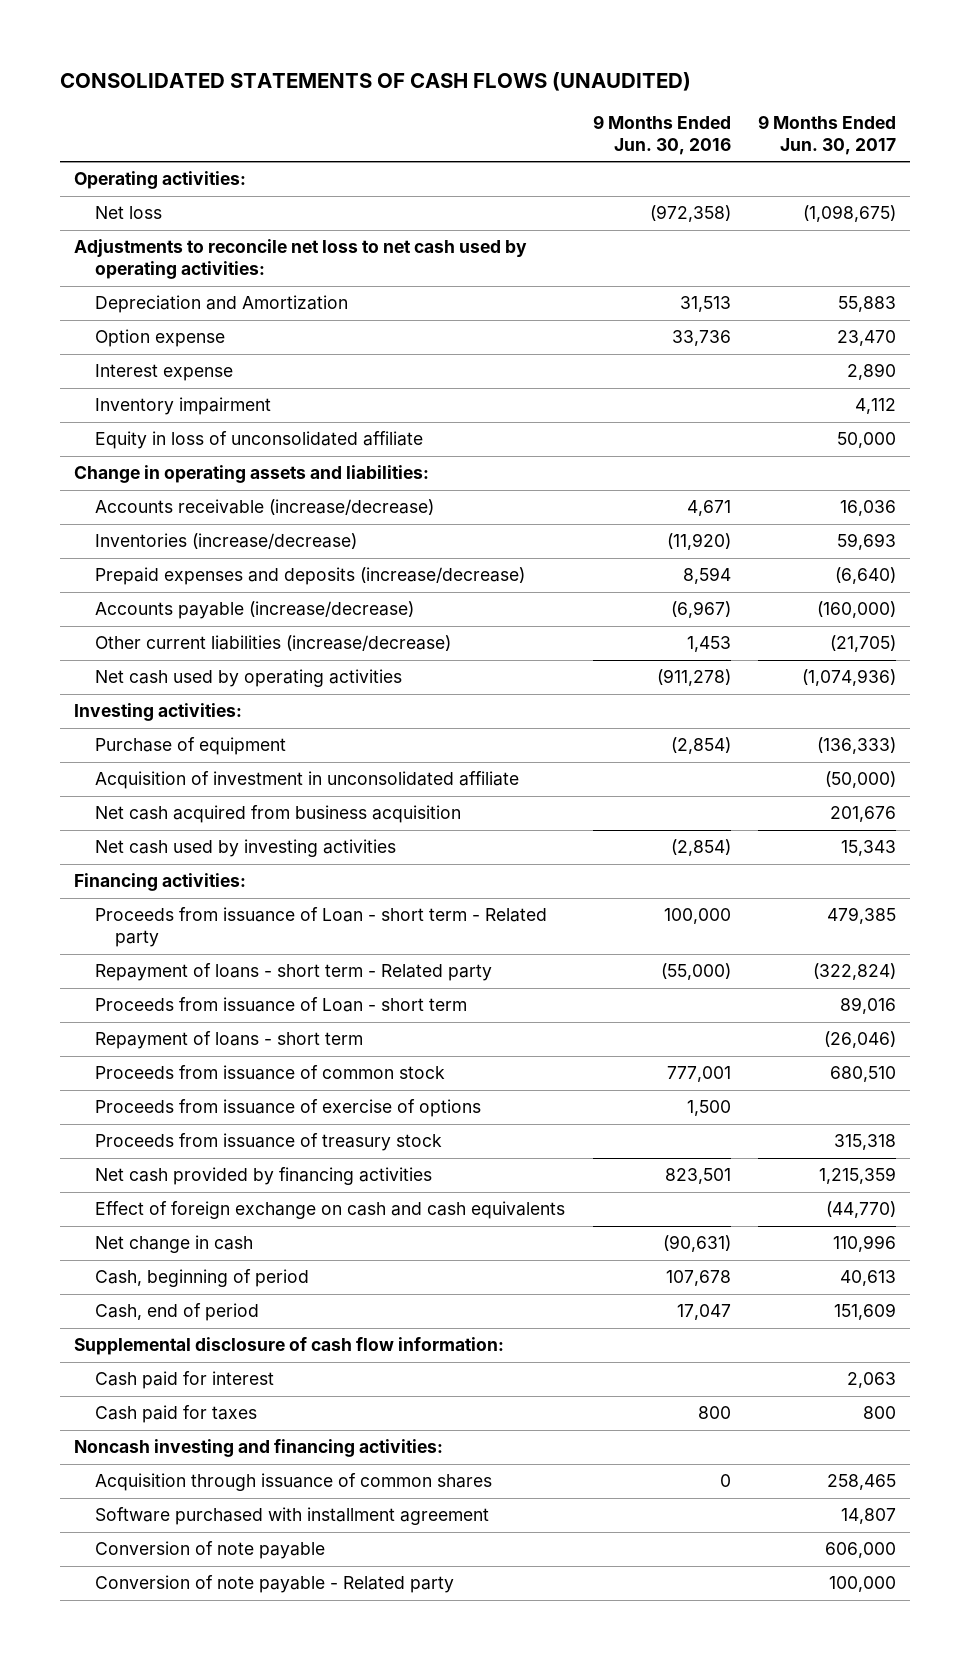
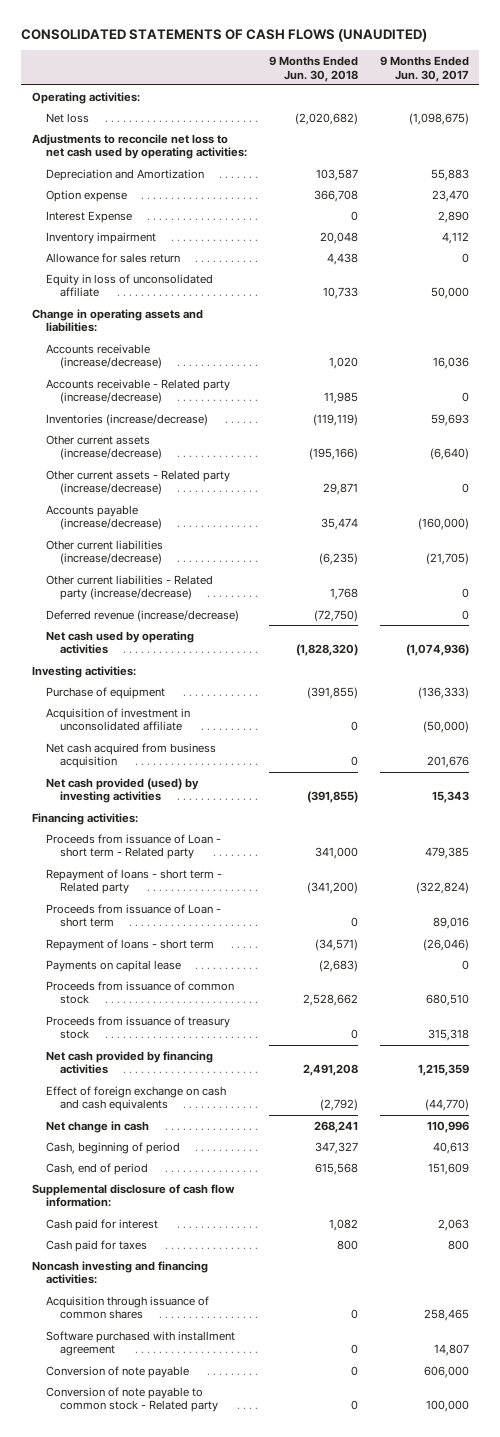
- | 9 Months Ended Jun. 30, 2016 | 9 Months Ended Jun. 30, 2017
+ | 9 Months Ended Jun. 30, 2018 | 9 Months Ended Jun. 30, 2017
- Interest expense | | 2,890
+ Interest Expense | 0 | 2,890
+ Allowance for sales return | 4,438 | 0
+ Accounts receivable - Related party (increase/decrease) | 11,985 | 0
- Prepaid expenses and deposits (increase/decrease) | 8,594 | (6,640)
+ Other current assets (increase/decrease) | (195,166) | (6,640)
+ Other current assets - Related party (increase/decrease) | 29,871 | 0
+ Other current liabilities - Related party (increase/decrease) | 1,768 | 0
+ Deferred revenue (increase/decrease) | (72,750) | 0
- Net cash used by investing activities | (2,854) | 15,343
+ Net cash provided (used) by investing activities | (391,855) | 15,343
+ Payments on capital lease | (2,683) | 0
- Proceeds from issuance of exercise of options | 1,500 |
- Conversion of note payable - Related party | | 100,000
+ Conversion of note payable to common stock - Related party | 0 | 100,000

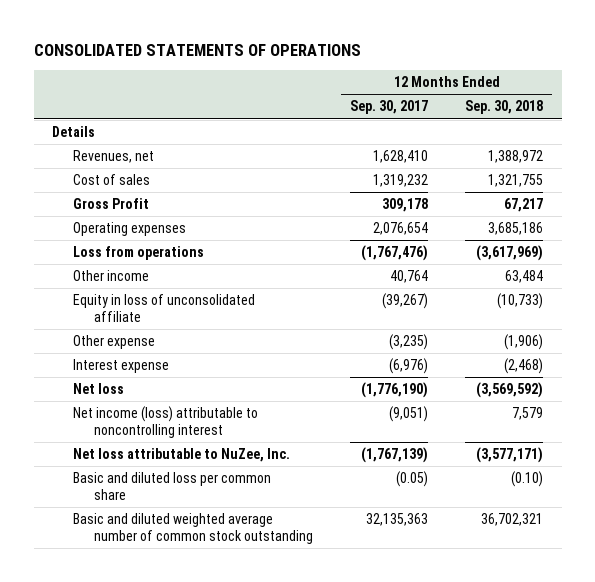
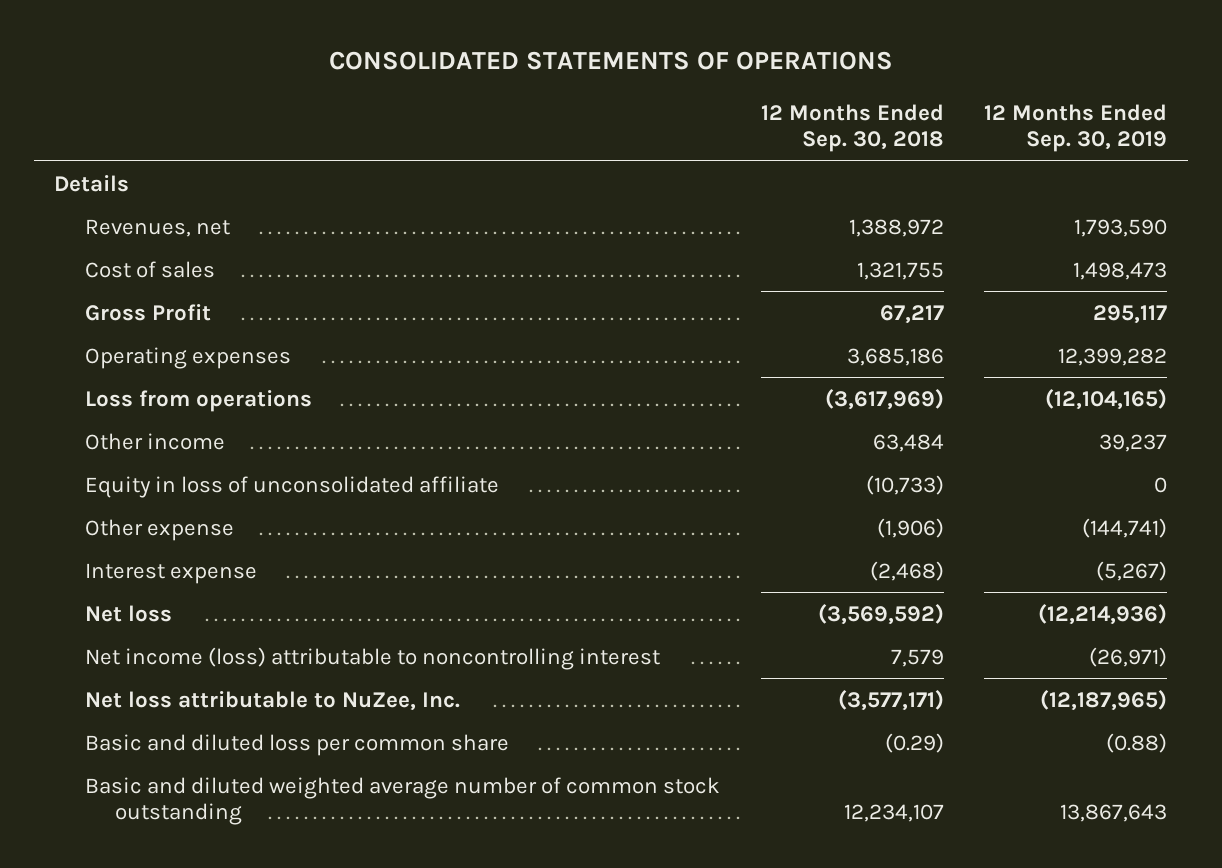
- | 12 Months Ended Sep. 30, 2017 | 12 Months Ended Sep. 30, 2018
+ | 12 Months Ended Sep. 30, 2018 | 12 Months Ended Sep. 30, 2019
- Basic and diluted loss per common share | (0.05) | (0.10)
- Basic and diluted weighted average number of common stock outstanding | 32,135,363 | 36,702,321
+ Basic and diluted loss per common share | (0.29) | (0.88)
+ Basic and diluted weighted average number of common stock outstanding | 12,234,107 | 13,867,643

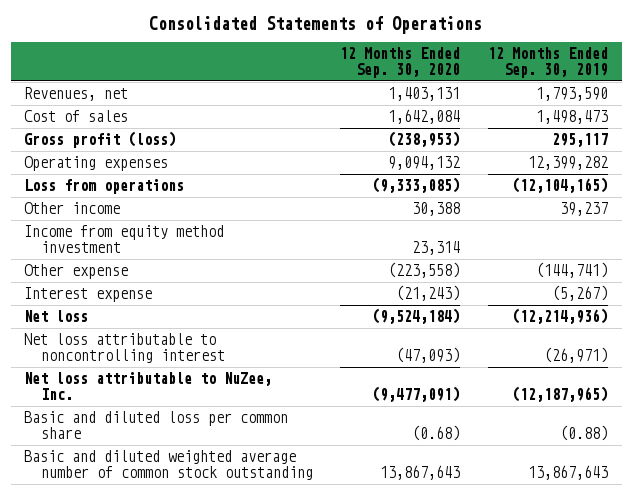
- CONSOLIDATED STATEMENTS OF OPERATIONS
+ Consolidated Statements of Operations
- | 12 Months Ended Sep. 30, 2018 | 12 Months Ended Sep. 30, 2019
+ | 12 Months Ended Sep. 30, 2020 | 12 Months Ended Sep. 30, 2019
- Details
- Gross Profit | 67,217 | 295,117
+ Gross profit (loss) | (238,953) | 295,117
- Equity in loss of unconsolidated affiliate | (10,733) | 0
+ Income from equity method investment | 23,314 |
- Net income (loss) attributable to noncontrolling interest | 7,579 | (26,971)
+ Net loss attributable to noncontrolling interest | (47,093) | (26,971)

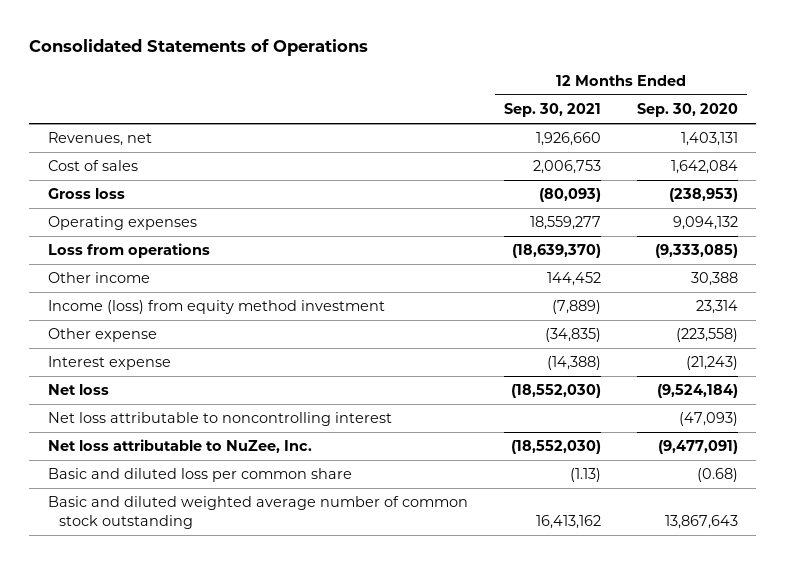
- | 12 Months Ended Sep. 30, 2020 | 12 Months Ended Sep. 30, 2019
+ | 12 Months Ended Sep. 30, 2021 | 12 Months Ended Sep. 30, 2020
- Gross profit (loss) | (238,953) | 295,117
+ Gross loss | (80,093) | (238,953)
- Income from equity method investment | 23,314 |
+ Income (loss) from equity method investment | (7,889) | 23,314

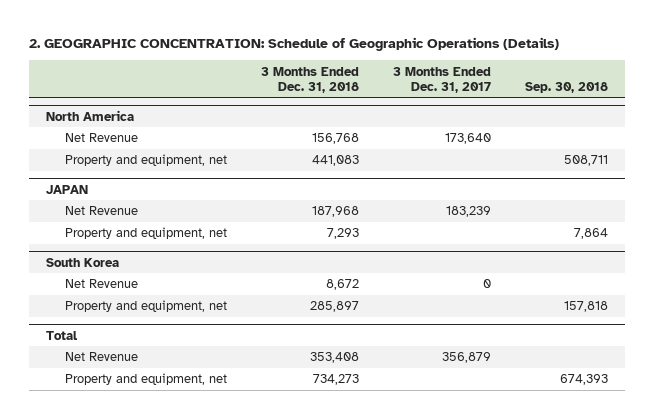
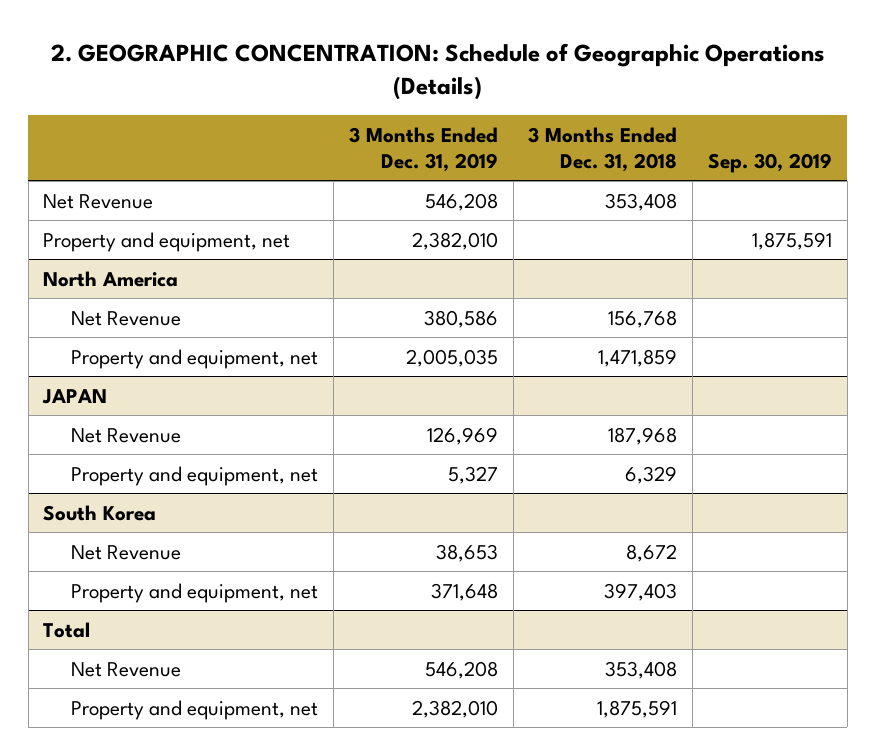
- | 3 Months Ended Dec. 31, 2018 | 3 Months Ended Dec. 31, 2017 | Sep. 30, 2018
+ | 3 Months Ended Dec. 31, 2019 | 3 Months Ended Dec. 31, 2018 | Sep. 30, 2019
+ Net Revenue | 546,208 | 353,408 |
+ Property and equipment, net | 2,382,010 | | 1,875,591
@ North America
- Property and equipment, net | 441,083 | | 508,711
+ Property and equipment, net | 2,005,035 | 1,471,859 |
@ JAPAN
- Property and equipment, net | 7,293 | | 7,864
+ Property and equipment, net | 5,327 | 6,329 |
@ South Korea
- Property and equipment, net | 285,897 | | 157,818
+ Property and equipment, net | 371,648 | 397,403 |
@ Total
- Property and equipment, net | 734,273 | | 674,393
+ Property and equipment, net | 2,382,010 | 1,875,591 |

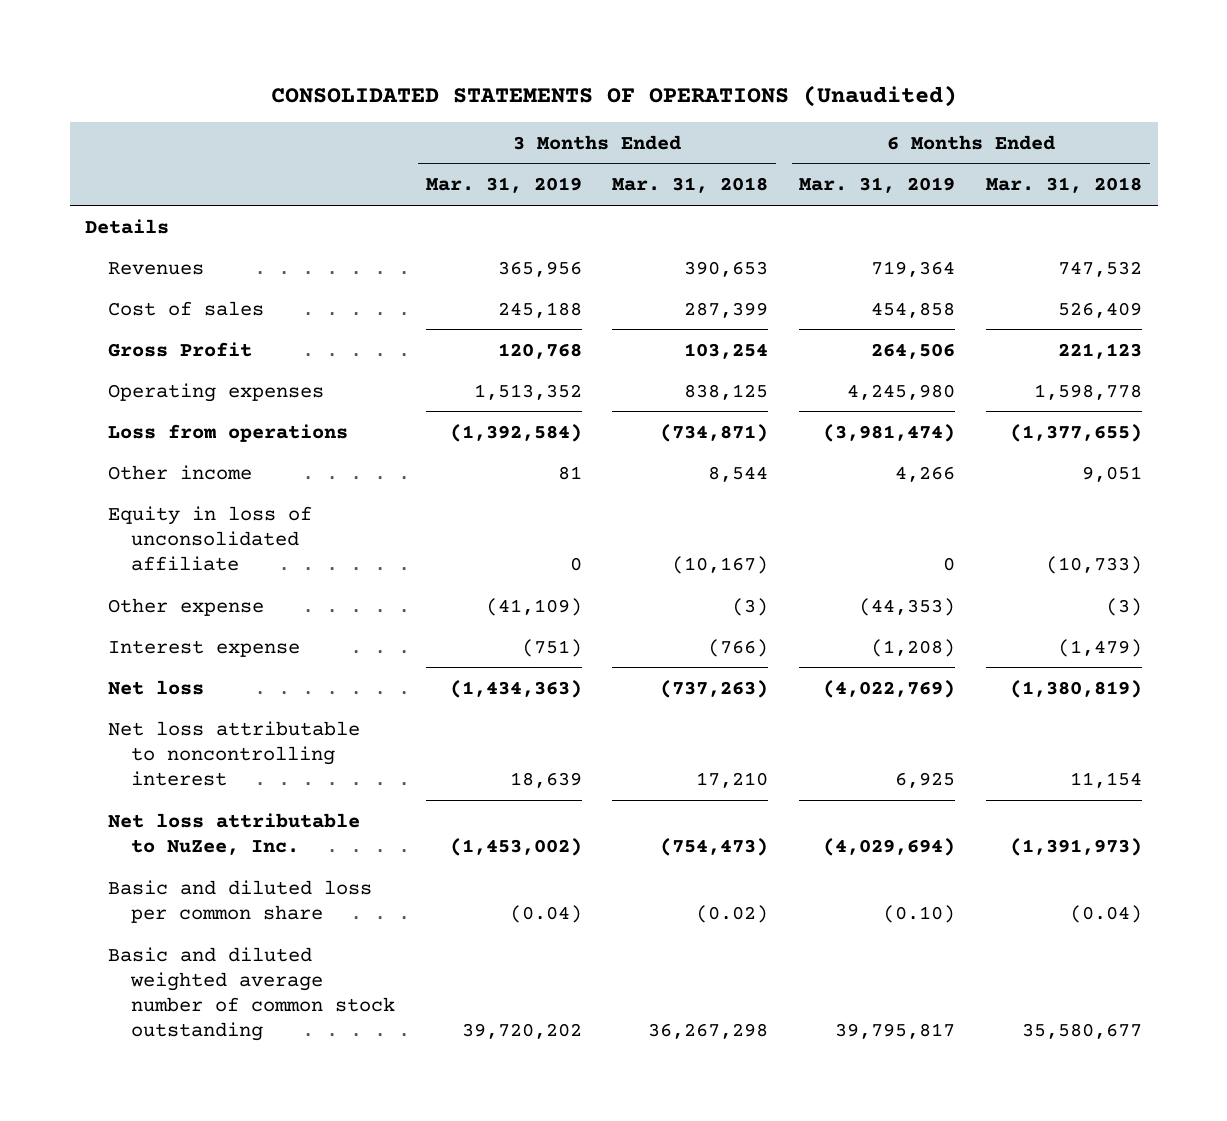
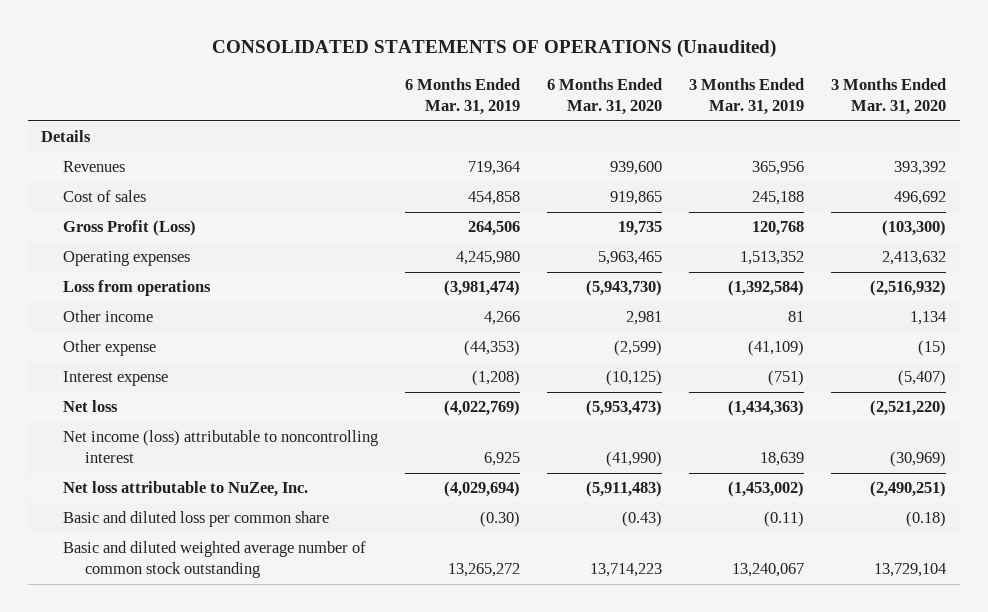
- | 3 Months Ended Mar. 31, 2019 | 3 Months Ended Mar. 31, 2018 | 6 Months Ended Mar. 31, 2019 | 6 Months Ended Mar. 31, 2018
+ | 6 Months Ended Mar. 31, 2019 | 6 Months Ended Mar. 31, 2020 | 3 Months Ended Mar. 31, 2019 | 3 Months Ended Mar. 31, 2020
- Gross Profit | 120,768 | 103,254 | 264,506 | 221,123
+ Gross Profit (Loss) | 264,506 | 19,735 | 120,768 | (103,300)
- Equity in loss of unconsolidated affiliate | 0 | (10,167) | 0 | (10,733)
- Net loss attributable to noncontrolling interest | 18,639 | 17,210 | 6,925 | 11,154
+ Net income (loss) attributable to noncontrolling interest | 6,925 | (41,990) | 18,639 | (30,969)
- Basic and diluted loss per common share | (0.04) | (0.02) | (0.10) | (0.04)
- Basic and diluted weighted average number of common stock outstanding | 39,720,202 | 36,267,298 | 39,795,817 | 35,580,677
+ Basic and diluted loss per common share | (0.30) | (0.43) | (0.11) | (0.18)
+ Basic and diluted weighted average number of common stock outstanding | 13,265,272 | 13,714,223 | 13,240,067 | 13,729,104

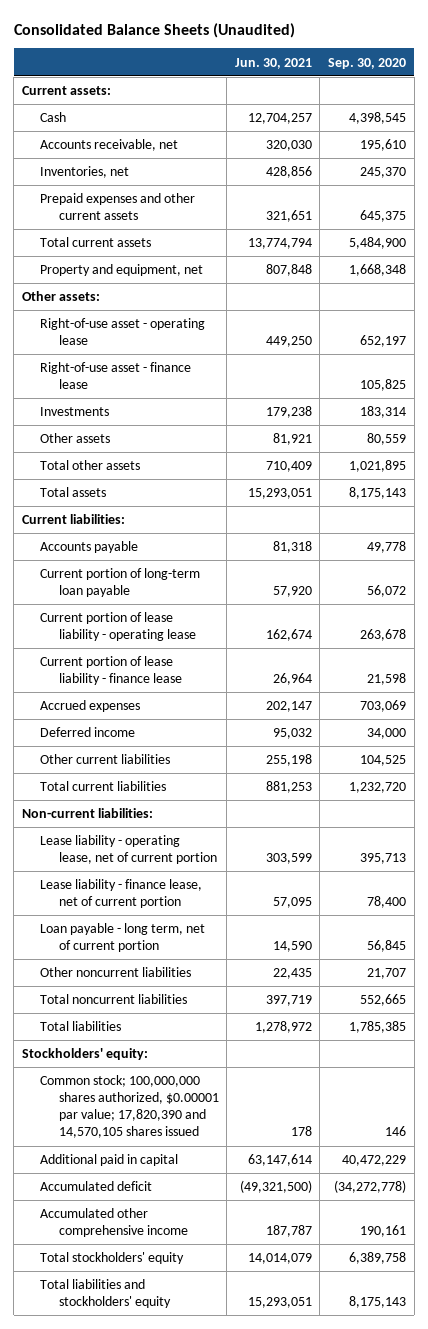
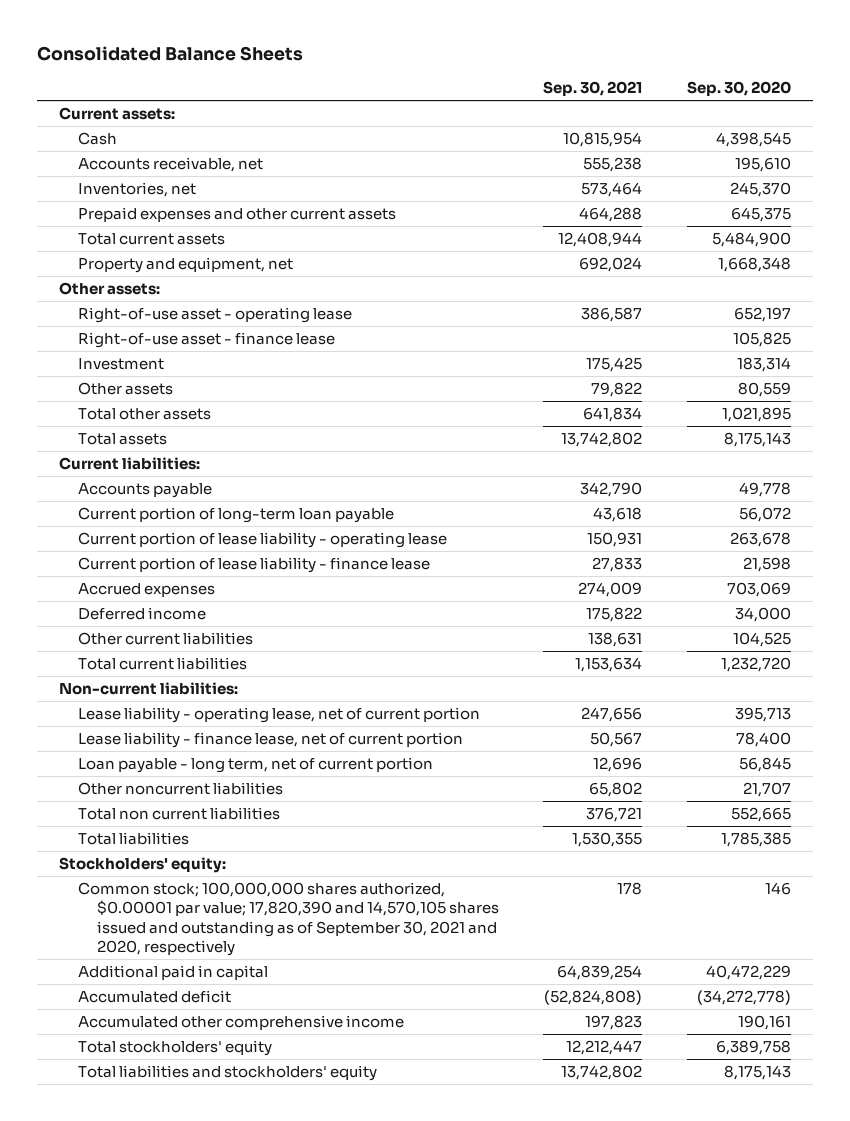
- Consolidated Balance Sheets (Unaudited)
+ Consolidated Balance Sheets
- | Jun. 30, 2021 | Sep. 30, 2020
+ | Sep. 30, 2021 | Sep. 30, 2020
- Investments | 179,238 | 183,314
+ Investment | 175,425 | 183,314
- Total noncurrent liabilities | 397,719 | 552,665
+ Total non current liabilities | 376,721 | 552,665
- Common stock; 100,000,000 shares authorized, $0.00001 par value; 17,820,390 and 14,570,105 shares issued | 178 | 146
+ Common stock; 100,000,000 shares authorized, $0.00001 par value; 17,820,390 and 14,570,105 shares issued and outstanding as of September 30, 2021 and 2020, respectively | 178 | 146

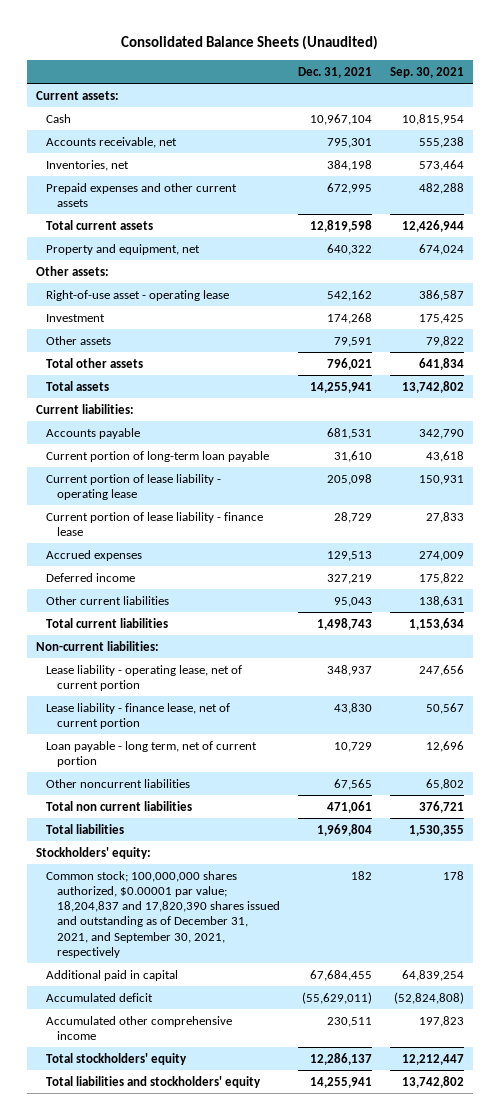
- Consolidated Balance Sheets
+ Consolidated Balance Sheets (Unaudited)
- | Sep. 30, 2021 | Sep. 30, 2020
+ | Dec. 31, 2021 | Sep. 30, 2021
- Prepaid expenses and other current assets | 464,288 | 645,375
- Total current assets | 12,408,944 | 5,484,900
- Property and equipment, net | 692,024 | 1,668,348
+ Prepaid expenses and other current assets | 672,995 | 482,288
+ Total current assets | 12,819,598 | 12,426,944
+ Property and equipment, net | 640,322 | 674,024
- Right-of-use asset - finance lease | | 105,825
- Common stock; 100,000,000 shares authorized, $0.00001 par value; 17,820,390 and 14,570,105 shares issued and outstanding as of September 30, 2021 and 2020, respectively | 178 | 146
+ Common stock; 100,000,000 shares authorized, $0.00001 par value; 18,204,837 and 17,820,390 shares issued and outstanding as of December 31, 2021, and September 30, 2021, respectively | 182 | 178

